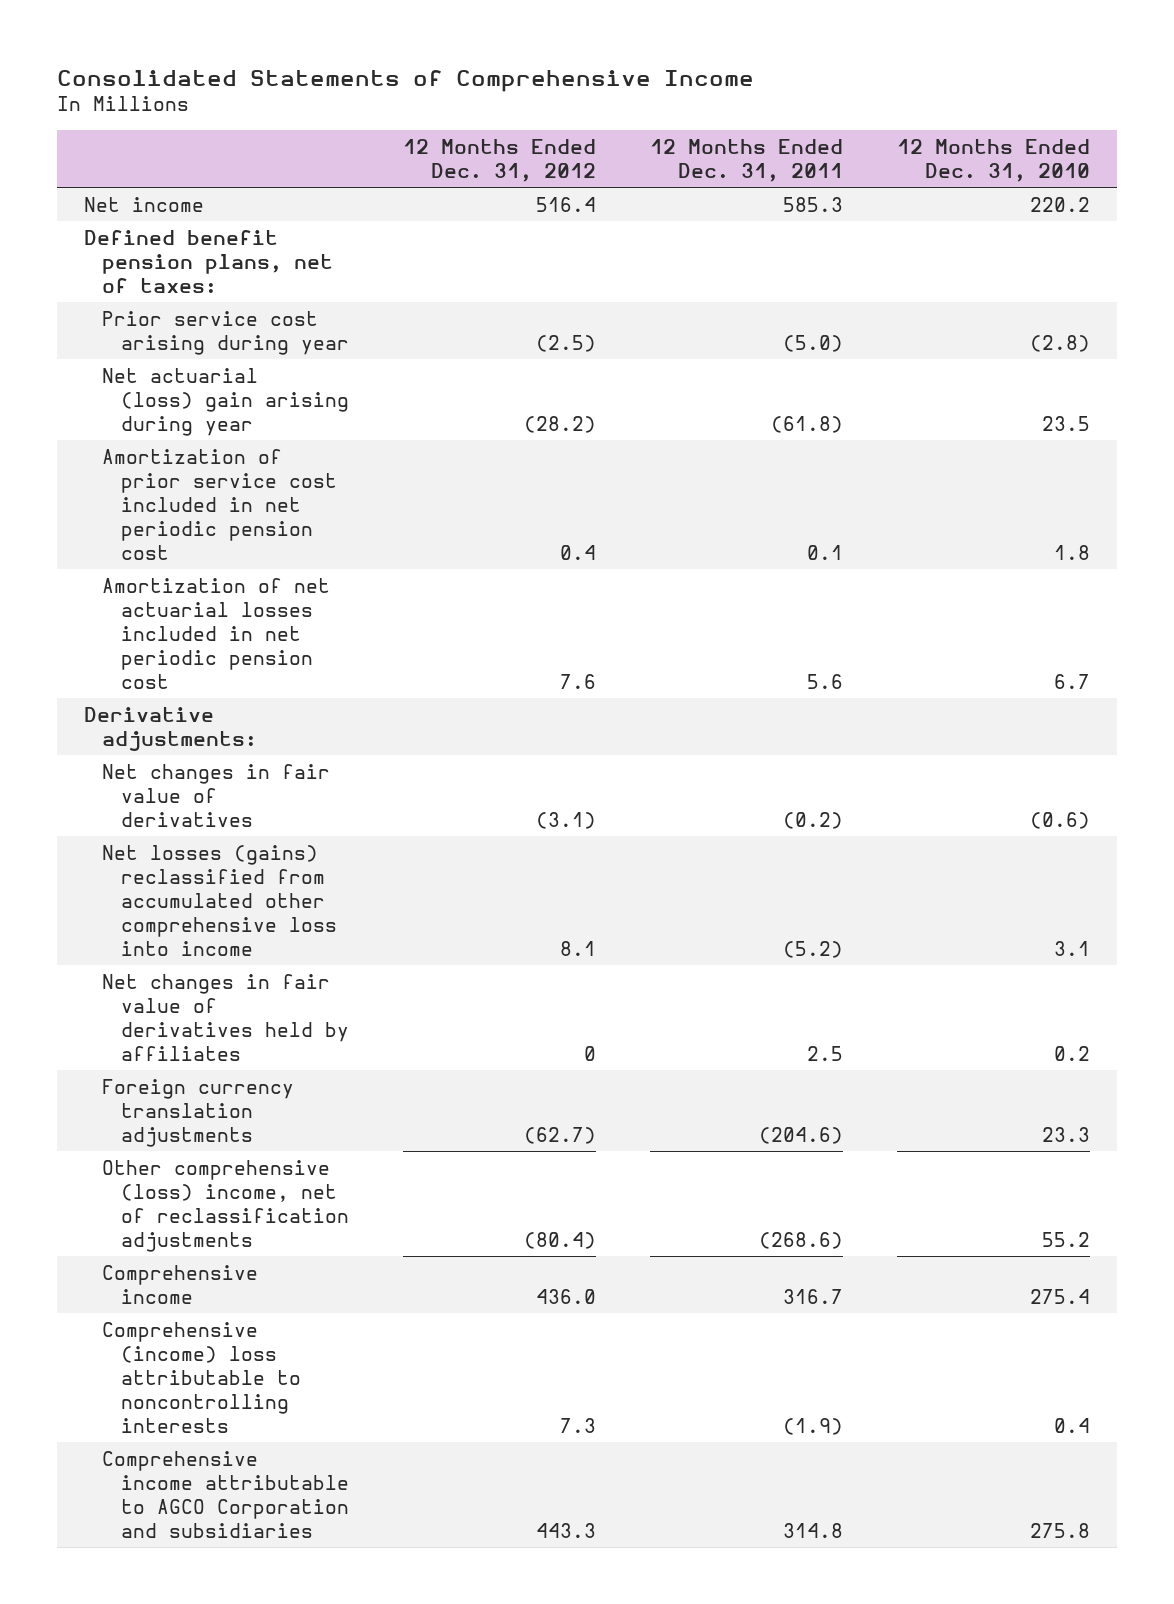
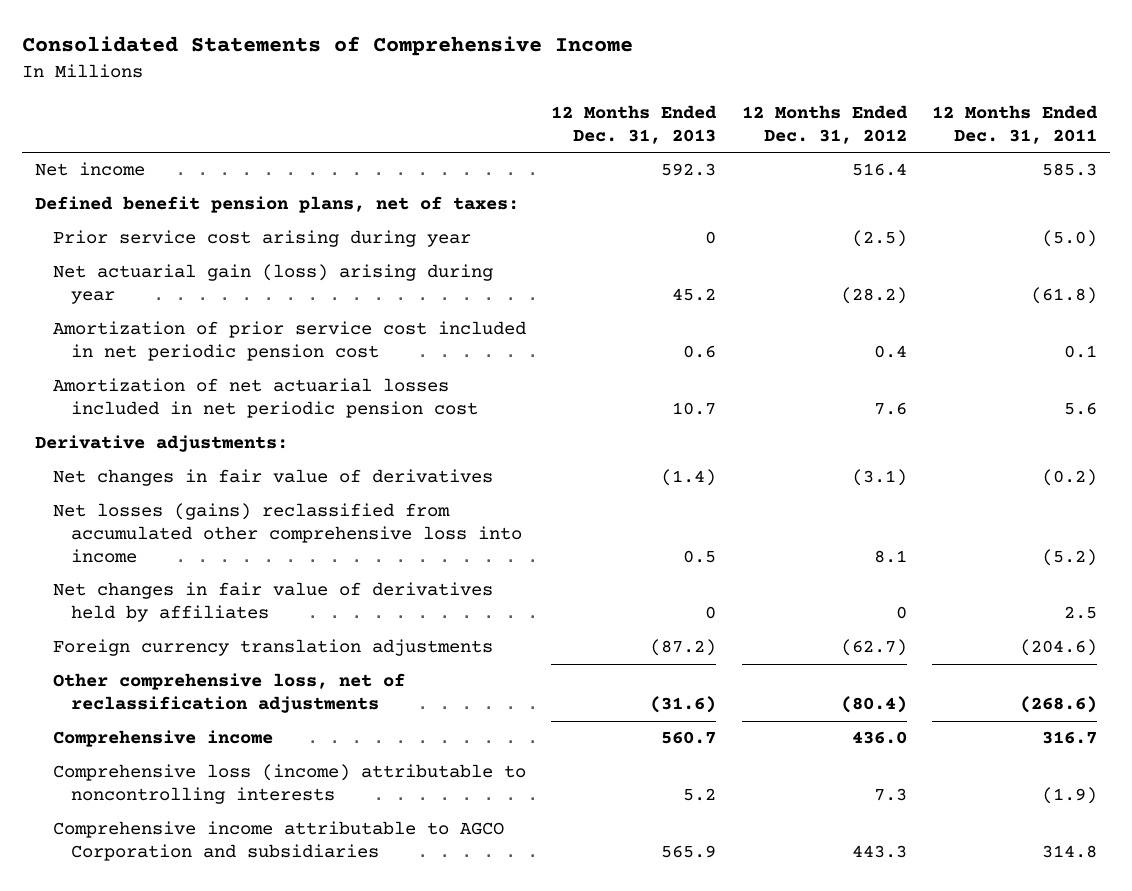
- | 12 Months Ended Dec. 31, 2012 | 12 Months Ended Dec. 31, 2011 | 12 Months Ended Dec. 31, 2010
+ | 12 Months Ended Dec. 31, 2013 | 12 Months Ended Dec. 31, 2012 | 12 Months Ended Dec. 31, 2011
- Net actuarial (loss) gain arising during year | (28.2) | (61.8) | 23.5
+ Net actuarial gain (loss) arising during year | 45.2 | (28.2) | (61.8)
- Other comprehensive (loss) income, net of reclassification adjustments | (80.4) | (268.6) | 55.2
+ Other comprehensive loss, net of reclassification adjustments | (31.6) | (80.4) | (268.6)
- Comprehensive (income) loss attributable to noncontrolling interests | 7.3 | (1.9) | 0.4
+ Comprehensive loss (income) attributable to noncontrolling interests | 5.2 | 7.3 | (1.9)

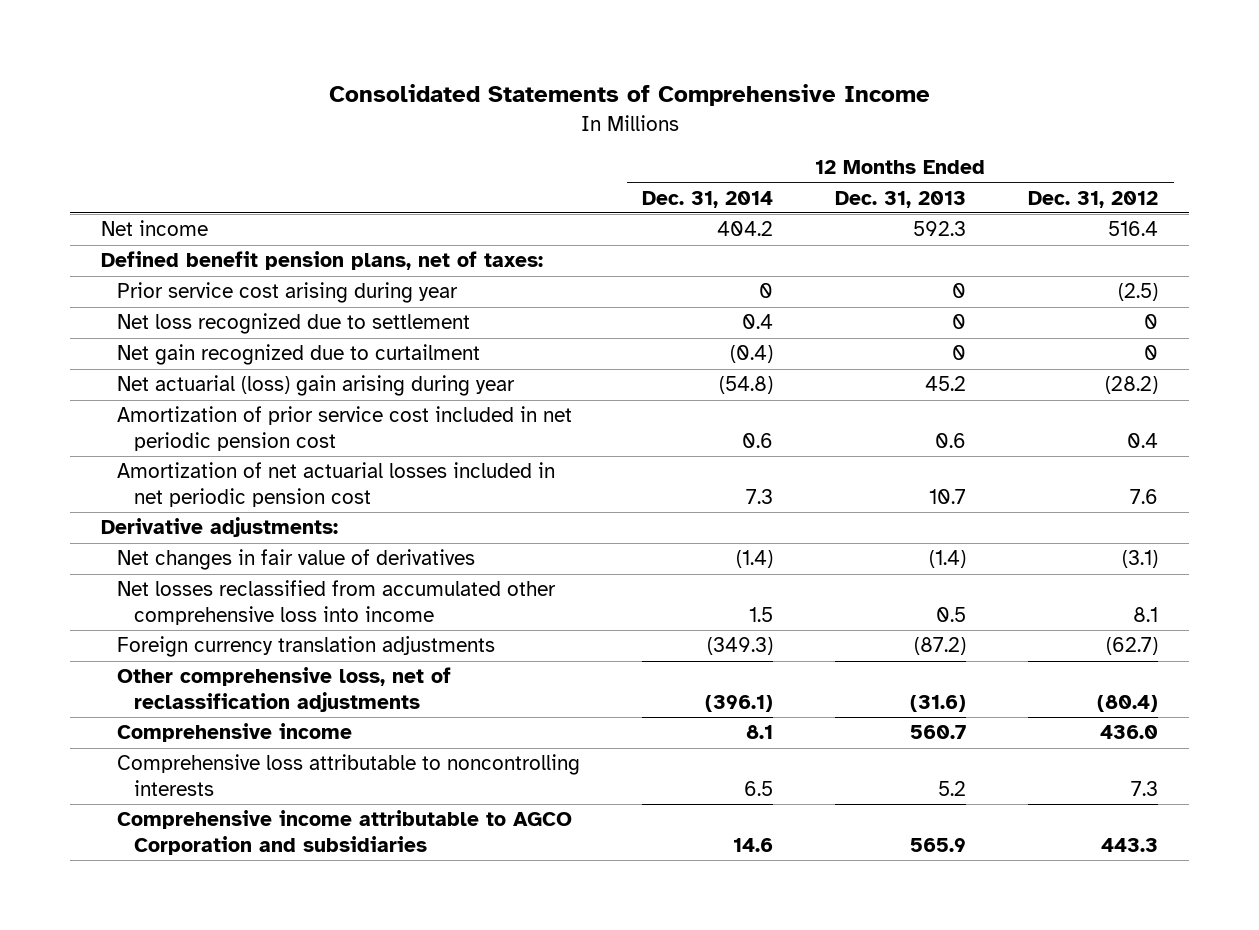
- | 12 Months Ended Dec. 31, 2013 | 12 Months Ended Dec. 31, 2012 | 12 Months Ended Dec. 31, 2011
+ | 12 Months Ended Dec. 31, 2014 | 12 Months Ended Dec. 31, 2013 | 12 Months Ended Dec. 31, 2012
- Net actuarial gain (loss) arising during year | 45.2 | (28.2) | (61.8)
+ Net loss recognized due to settlement | 0.4 | 0 | 0
+ Net gain recognized due to curtailment | (0.4) | 0 | 0
+ Net actuarial (loss) gain arising during year | (54.8) | 45.2 | (28.2)
- Net losses (gains) reclassified from accumulated other comprehensive loss into income | 0.5 | 8.1 | (5.2)
- Net changes in fair value of derivatives held by affiliates | 0 | 0 | 2.5
+ Net losses reclassified from accumulated other comprehensive loss into income | 1.5 | 0.5 | 8.1
- Comprehensive loss (income) attributable to noncontrolling interests | 5.2 | 7.3 | (1.9)
+ Comprehensive loss attributable to noncontrolling interests | 6.5 | 5.2 | 7.3

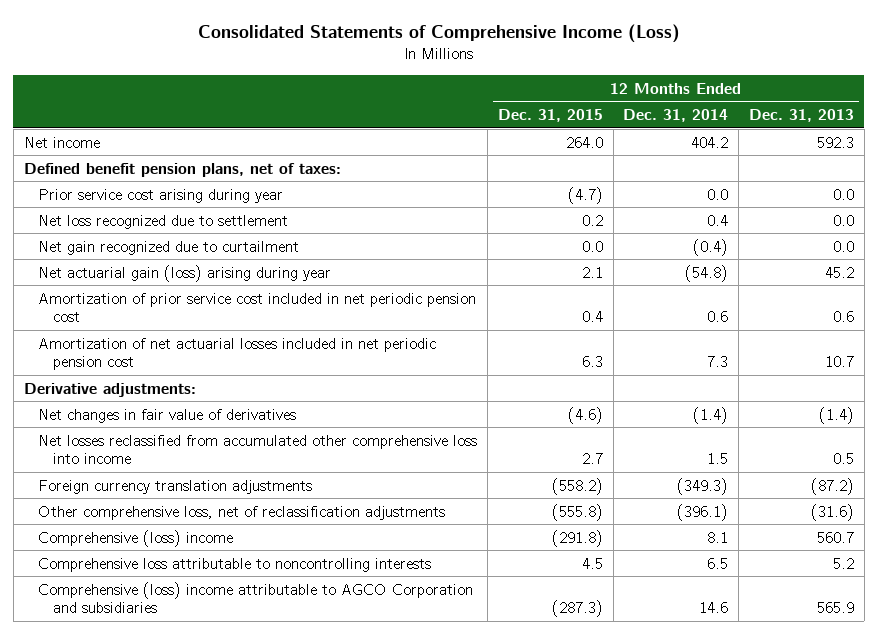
- Consolidated Statements of Comprehensive Income
+ Consolidated Statements of Comprehensive Income (Loss)
- | 12 Months Ended Dec. 31, 2014 | 12 Months Ended Dec. 31, 2013 | 12 Months Ended Dec. 31, 2012
+ | 12 Months Ended Dec. 31, 2015 | 12 Months Ended Dec. 31, 2014 | 12 Months Ended Dec. 31, 2013
- Prior service cost arising during year | 0 | 0 | (2.5)
- Net loss recognized due to settlement | 0.4 | 0 | 0
- Net gain recognized due to curtailment | (0.4) | 0 | 0
- Net actuarial (loss) gain arising during year | (54.8) | 45.2 | (28.2)
+ Prior service cost arising during year | (4.7) | 0.0 | 0.0
+ Net loss recognized due to settlement | 0.2 | 0.4 | 0.0
+ Net gain recognized due to curtailment | 0.0 | (0.4) | 0.0
+ Net actuarial gain (loss) arising during year | 2.1 | (54.8) | 45.2
- Comprehensive income | 8.1 | 560.7 | 436.0
+ Comprehensive (loss) income | (291.8) | 8.1 | 560.7
- Comprehensive income attributable to AGCO Corporation and subsidiaries | 14.6 | 565.9 | 443.3
+ Comprehensive (loss) income attributable to AGCO Corporation and subsidiaries | (287.3) | 14.6 | 565.9

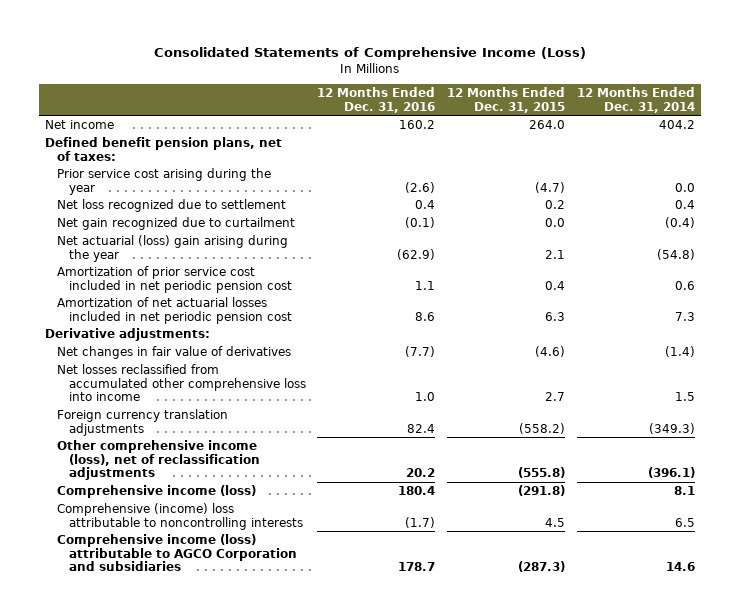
- | 12 Months Ended Dec. 31, 2015 | 12 Months Ended Dec. 31, 2014 | 12 Months Ended Dec. 31, 2013
+ | 12 Months Ended Dec. 31, 2016 | 12 Months Ended Dec. 31, 2015 | 12 Months Ended Dec. 31, 2014
- Prior service cost arising during year | (4.7) | 0.0 | 0.0
+ Prior service cost arising during the year | (2.6) | (4.7) | 0.0
- Net actuarial gain (loss) arising during year | 2.1 | (54.8) | 45.2
+ Net actuarial (loss) gain arising during the year | (62.9) | 2.1 | (54.8)
- Other comprehensive loss, net of reclassification adjustments | (555.8) | (396.1) | (31.6)
- Comprehensive (loss) income | (291.8) | 8.1 | 560.7
- Comprehensive loss attributable to noncontrolling interests | 4.5 | 6.5 | 5.2
- Comprehensive (loss) income attributable to AGCO Corporation and subsidiaries | (287.3) | 14.6 | 565.9
+ Other comprehensive income (loss), net of reclassification adjustments | 20.2 | (555.8) | (396.1)
+ Comprehensive income (loss) | 180.4 | (291.8) | 8.1
+ Comprehensive (income) loss attributable to noncontrolling interests | (1.7) | 4.5 | 6.5
+ Comprehensive income (loss) attributable to AGCO Corporation and subsidiaries | 178.7 | (287.3) | 14.6

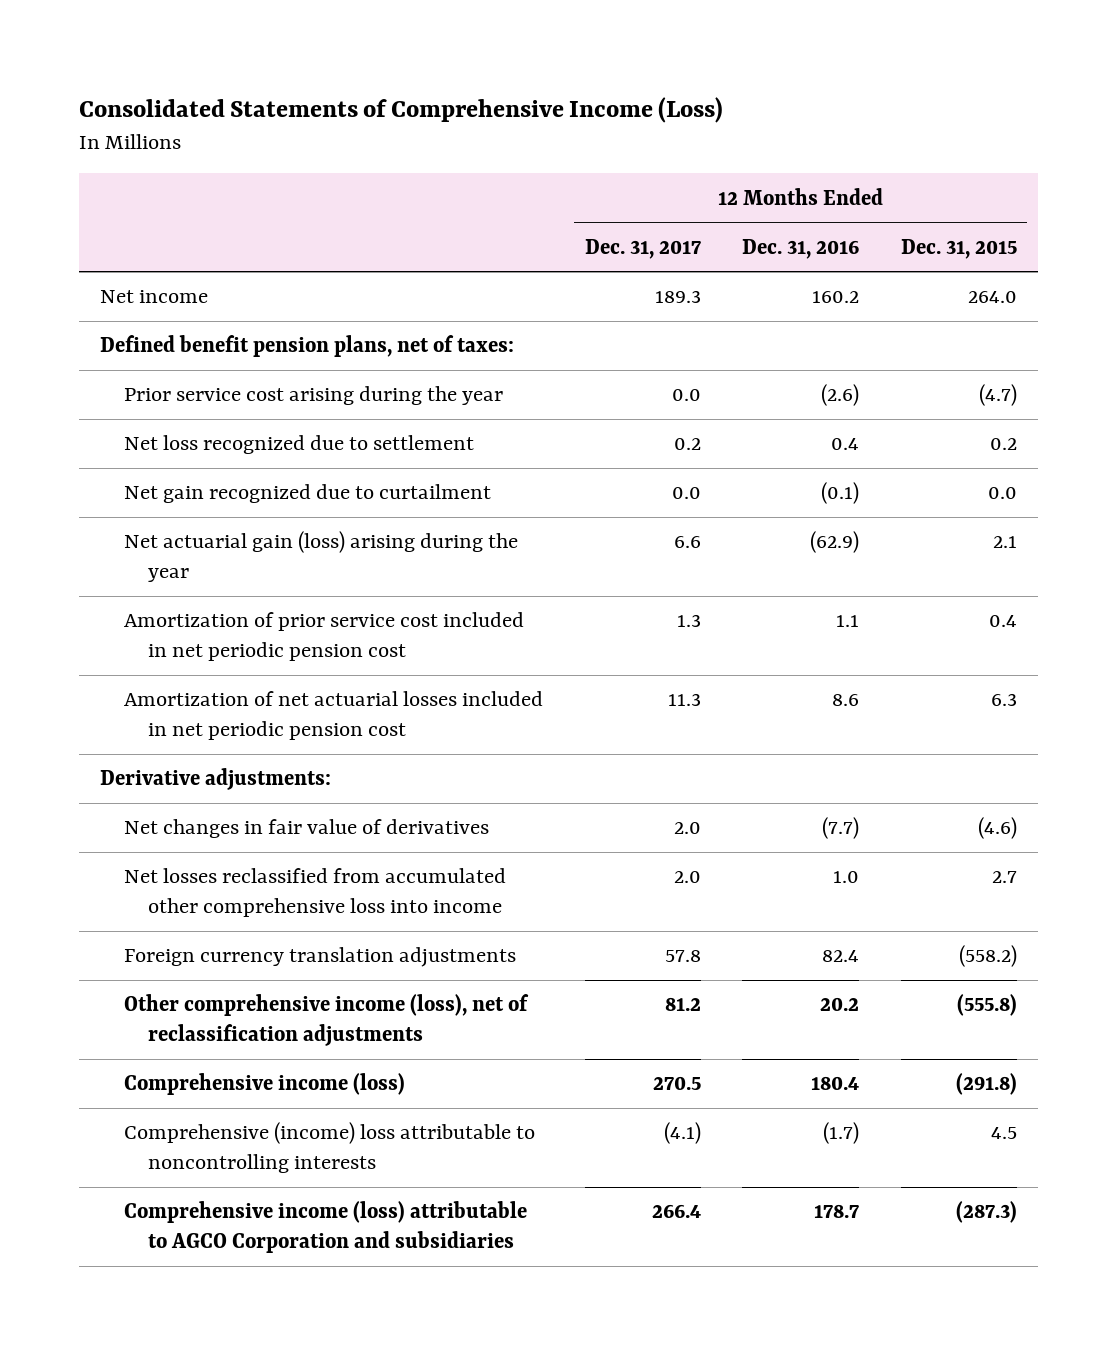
- | 12 Months Ended Dec. 31, 2016 | 12 Months Ended Dec. 31, 2015 | 12 Months Ended Dec. 31, 2014
+ | 12 Months Ended Dec. 31, 2017 | 12 Months Ended Dec. 31, 2016 | 12 Months Ended Dec. 31, 2015
- Net actuarial (loss) gain arising during the year | (62.9) | 2.1 | (54.8)
+ Net actuarial gain (loss) arising during the year | 6.6 | (62.9) | 2.1

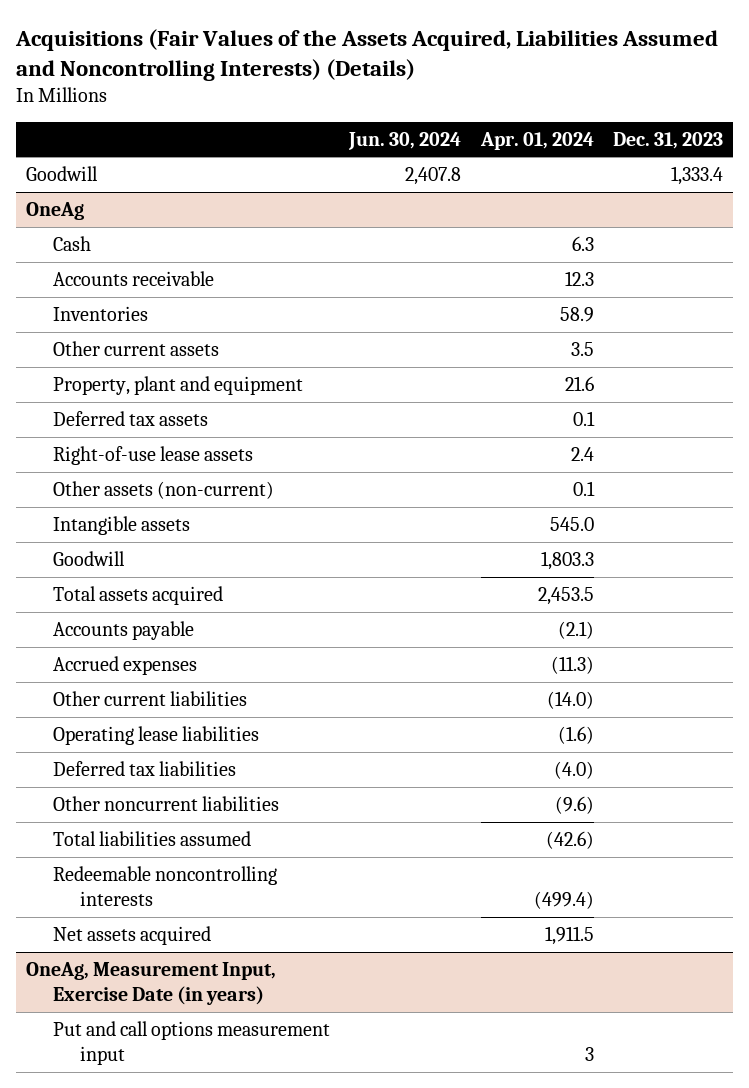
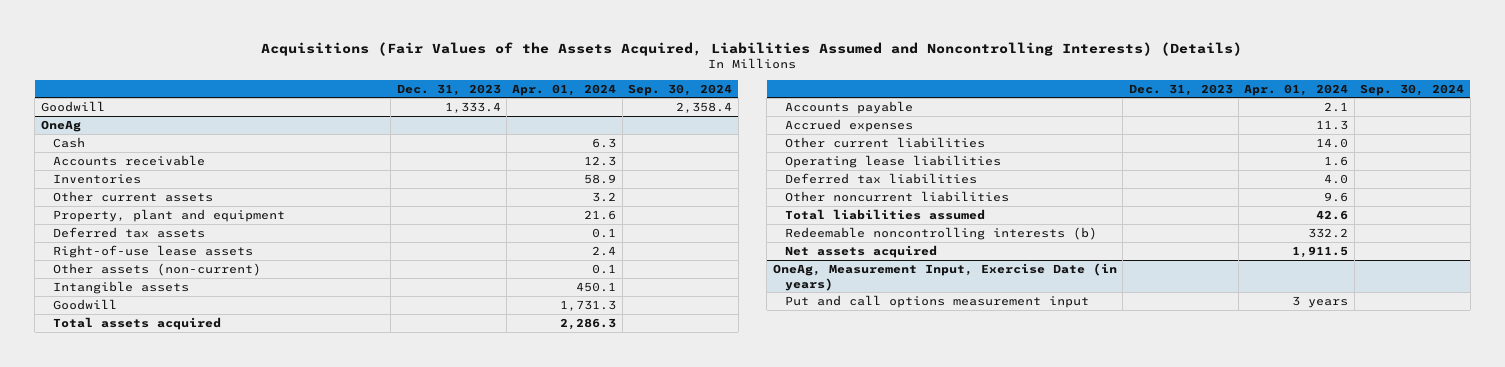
- | Jun. 30, 2024 | Apr. 01, 2024 | Dec. 31, 2023
+ | Dec. 31, 2023 | Apr. 01, 2024 | Sep. 30, 2024
@ OneAg
- Other current assets | | 3.5 |
+ Other current assets | | 3.2 |
- Intangible assets | | 545.0 |
- Goodwill | | 1,803.3 |
- Total assets acquired | | 2,453.5 |
- Accounts payable | | (2.1) |
- Accrued expenses | | (11.3) |
- Other current liabilities | | (14.0) |
- Operating lease liabilities | | (1.6) |
- Deferred tax liabilities | | (4.0) |
- Other noncurrent liabilities | | (9.6) |
- Total liabilities assumed | | (42.6) |
- Redeemable noncontrolling interests | | (499.4) |
+ Intangible assets | | 450.1 |
+ Goodwill | | 1,731.3 |
+ Total assets acquired | | 2,286.3 |
+ Accounts payable | | 2.1 |
+ Accrued expenses | | 11.3 |
+ Other current liabilities | | 14.0 |
+ Operating lease liabilities | | 1.6 |
+ Deferred tax liabilities | | 4.0 |
+ Other noncurrent liabilities | | 9.6 |
+ Total liabilities assumed | | 42.6 |
+ Redeemable noncontrolling interests (b) | | 332.2 |
@ OneAg, Measurement Input, Exercise Date (in years)
- Put and call options measurement input | | 3 |
+ Put and call options measurement input | | 3 years |

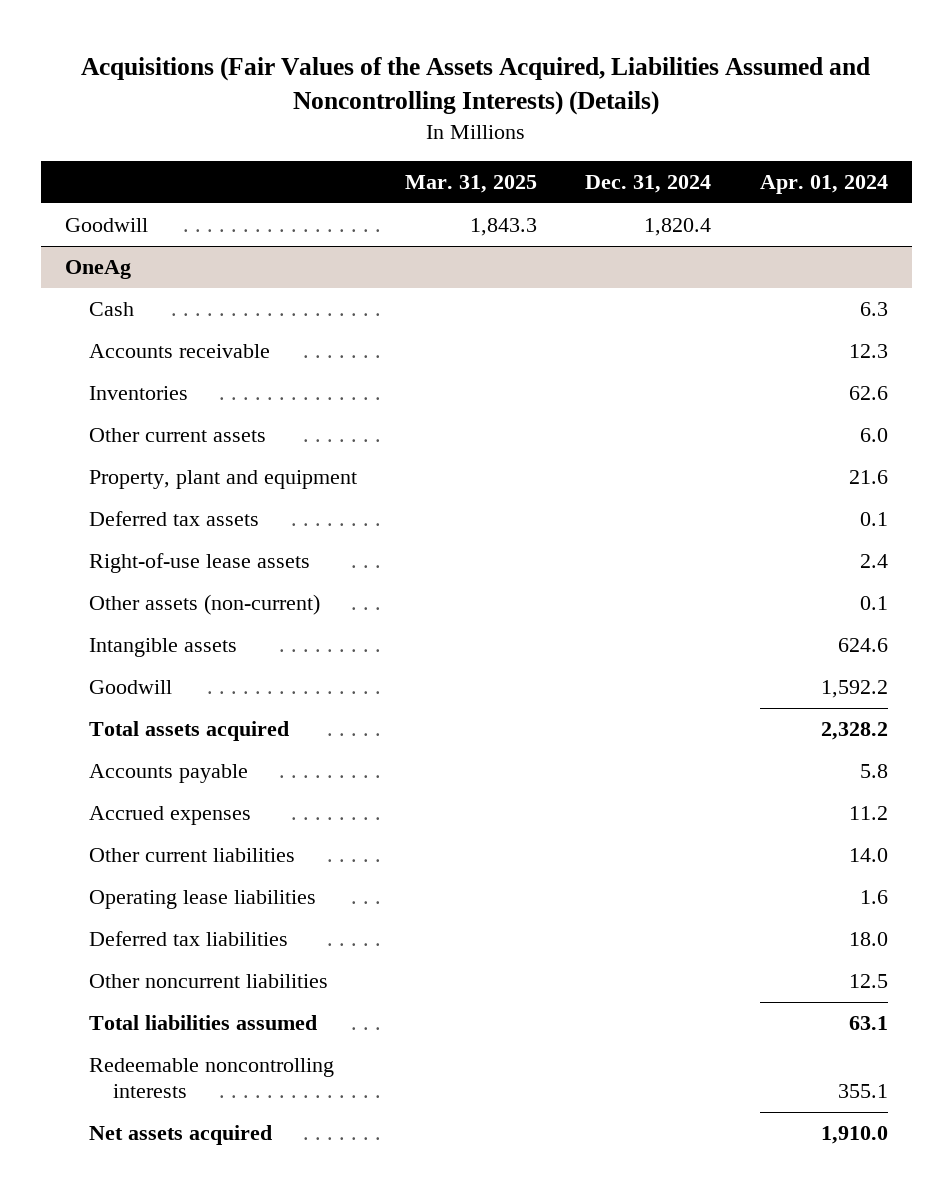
- | Dec. 31, 2023 | Apr. 01, 2024 | Sep. 30, 2024
+ | Mar. 31, 2025 | Dec. 31, 2024 | Apr. 01, 2024
@ OneAg
- Inventories | | 58.9 |
- Other current assets | | 3.2 |
+ Inventories | | | 62.6
+ Other current assets | | | 6.0
- Intangible assets | | 450.1 |
- Goodwill | | 1,731.3 |
- Total assets acquired | | 2,286.3 |
- Accounts payable | | 2.1 |
- Accrued expenses | | 11.3 |
+ Intangible assets | | | 624.6
+ Goodwill | | | 1,592.2
+ Total assets acquired | | | 2,328.2
+ Accounts payable | | | 5.8
+ Accrued expenses | | | 11.2
- Deferred tax liabilities | | 4.0 |
- Other noncurrent liabilities | | 9.6 |
- Total liabilities assumed | | 42.6 |
- Redeemable noncontrolling interests (b) | | 332.2 |
- Net assets acquired | | 1,911.5 |
- OneAg, Measurement Input, Exercise Date (in years)
- Put and call options measurement input | | 3 years |
@ OneAg
+ Deferred tax liabilities | | | 18.0
+ Other noncurrent liabilities | | | 12.5
+ Total liabilities assumed | | | 63.1
+ Redeemable noncontrolling interests | | | 355.1
+ Net assets acquired | | | 1,910.0

